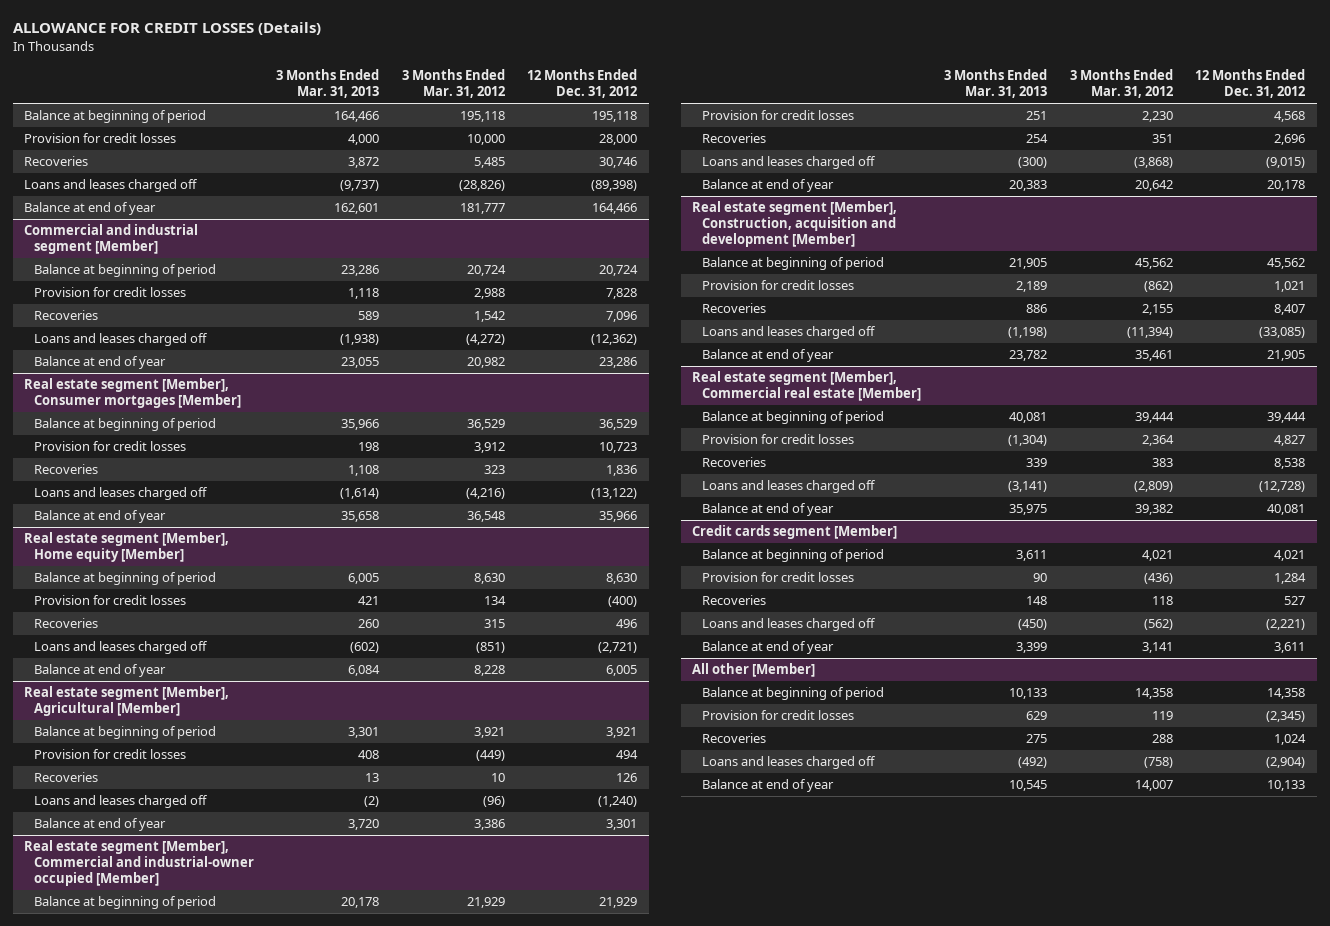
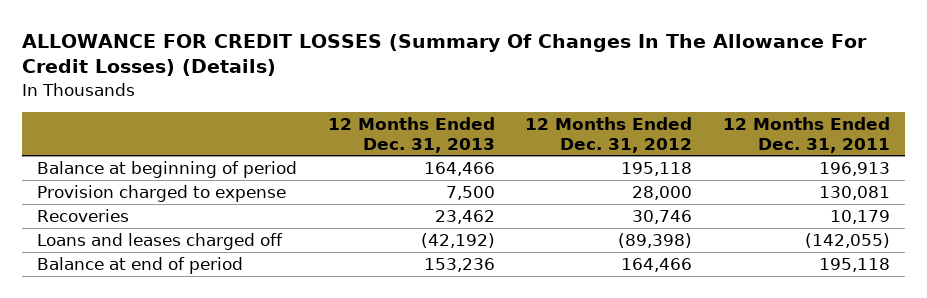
- ALLOWANCE FOR CREDIT LOSSES (Details)
+ ALLOWANCE FOR CREDIT LOSSES (Summary Of Changes In The Allowance For Credit Losses) (Details)
- | 3 Months Ended Mar. 31, 2013 | 3 Months Ended Mar. 31, 2012 | 12 Months Ended Dec. 31, 2012
+ | 12 Months Ended Dec. 31, 2013 | 12 Months Ended Dec. 31, 2012 | 12 Months Ended Dec. 31, 2011
- Provision for credit losses | 4,000 | 10,000 | 28,000
+ Provision charged to expense | 7,500 | 28,000 | 130,081
- Balance at end of year | 162,601 | 181,777 | 164,466
- Commercial and industrial segment [Member]
- Balance at beginning of period | 23,286 | 20,724 | 20,724
- Provision for credit losses | 1,118 | 2,988 | 7,828
- Recoveries | 589 | 1,542 | 7,096
- Loans and leases charged off | (1,938) | (4,272) | (12,362)
- Balance at end of year | 23,055 | 20,982 | 23,286
- Real estate segment [Member], Consumer mortgages [Member]
- Balance at beginning of period | 35,966 | 36,529 | 36,529
- Provision for credit losses | 198 | 3,912 | 10,723
- Recoveries | 1,108 | 323 | 1,836
- Loans and leases charged off | (1,614) | (4,216) | (13,122)
- Balance at end of year | 35,658 | 36,548 | 35,966
- Real estate segment [Member], Home equity [Member]
- Balance at beginning of period | 6,005 | 8,630 | 8,630
- Provision for credit losses | 421 | 134 | (400)
- Recoveries | 260 | 315 | 496
- Loans and leases charged off | (602) | (851) | (2,721)
- Balance at end of year | 6,084 | 8,228 | 6,005
- Real estate segment [Member], Agricultural [Member]
- Balance at beginning of period | 3,301 | 3,921 | 3,921
- Provision for credit losses | 408 | (449) | 494
- Recoveries | 13 | 10 | 126
- Loans and leases charged off | (2) | (96) | (1,240)
- Balance at end of year | 3,720 | 3,386 | 3,301
- Real estate segment [Member], Commercial and industrial-owner occupied [Member]
- Balance at beginning of period | 20,178 | 21,929 | 21,929
- Provision for credit losses | 251 | 2,230 | 4,568
- Recoveries | 254 | 351 | 2,696
- Loans and leases charged off | (300) | (3,868) | (9,015)
- Balance at end of year | 20,383 | 20,642 | 20,178
- Real estate segment [Member], Construction, acquisition and development [Member]
- Balance at beginning of period | 21,905 | 45,562 | 45,562
- Provision for credit losses | 2,189 | (862) | 1,021
- Recoveries | 886 | 2,155 | 8,407
- Loans and leases charged off | (1,198) | (11,394) | (33,085)
- Balance at end of year | 23,782 | 35,461 | 21,905
- Real estate segment [Member], Commercial real estate [Member]
- Balance at beginning of period | 40,081 | 39,444 | 39,444
- Provision for credit losses | (1,304) | 2,364 | 4,827
- Recoveries | 339 | 383 | 8,538
- Loans and leases charged off | (3,141) | (2,809) | (12,728)
- Balance at end of year | 35,975 | 39,382 | 40,081
- Credit cards segment [Member]
- Balance at beginning of period | 3,611 | 4,021 | 4,021
- Provision for credit losses | 90 | (436) | 1,284
- Recoveries | 148 | 118 | 527
- Loans and leases charged off | (450) | (562) | (2,221)
- Balance at end of year | 3,399 | 3,141 | 3,611
- All other [Member]
- Balance at beginning of period | 10,133 | 14,358 | 14,358
- Provision for credit losses | 629 | 119 | (2,345)
- Recoveries | 275 | 288 | 1,024
- Loans and leases charged off | (492) | (758) | (2,904)
- Balance at end of year | 10,545 | 14,007 | 10,133
+ Balance at end of period | 153,236 | 164,466 | 195,118

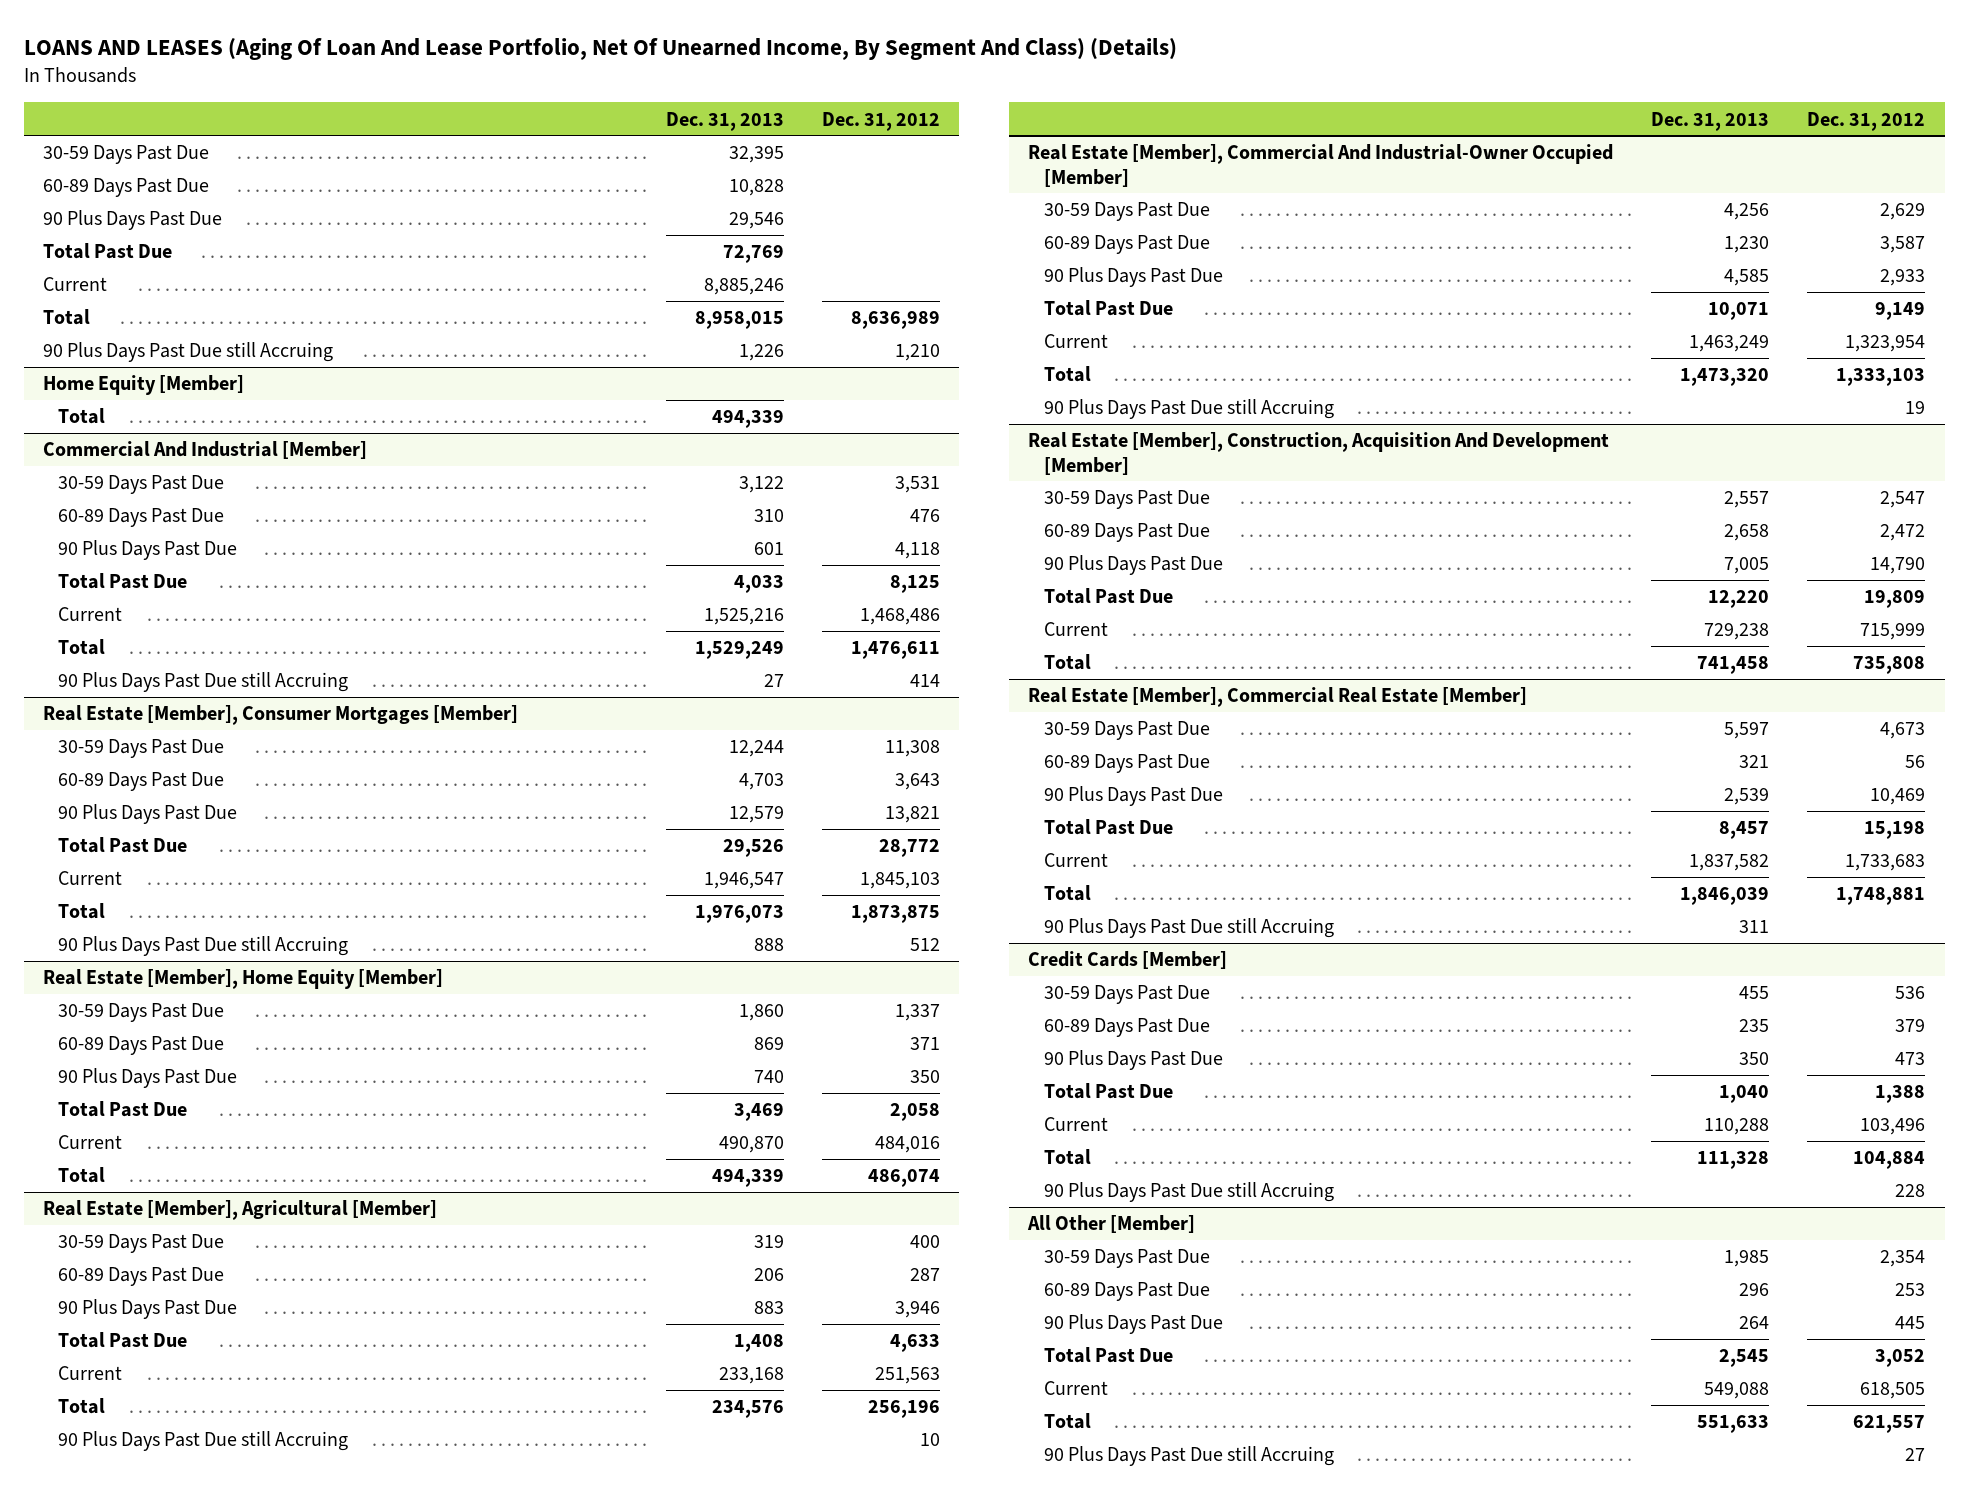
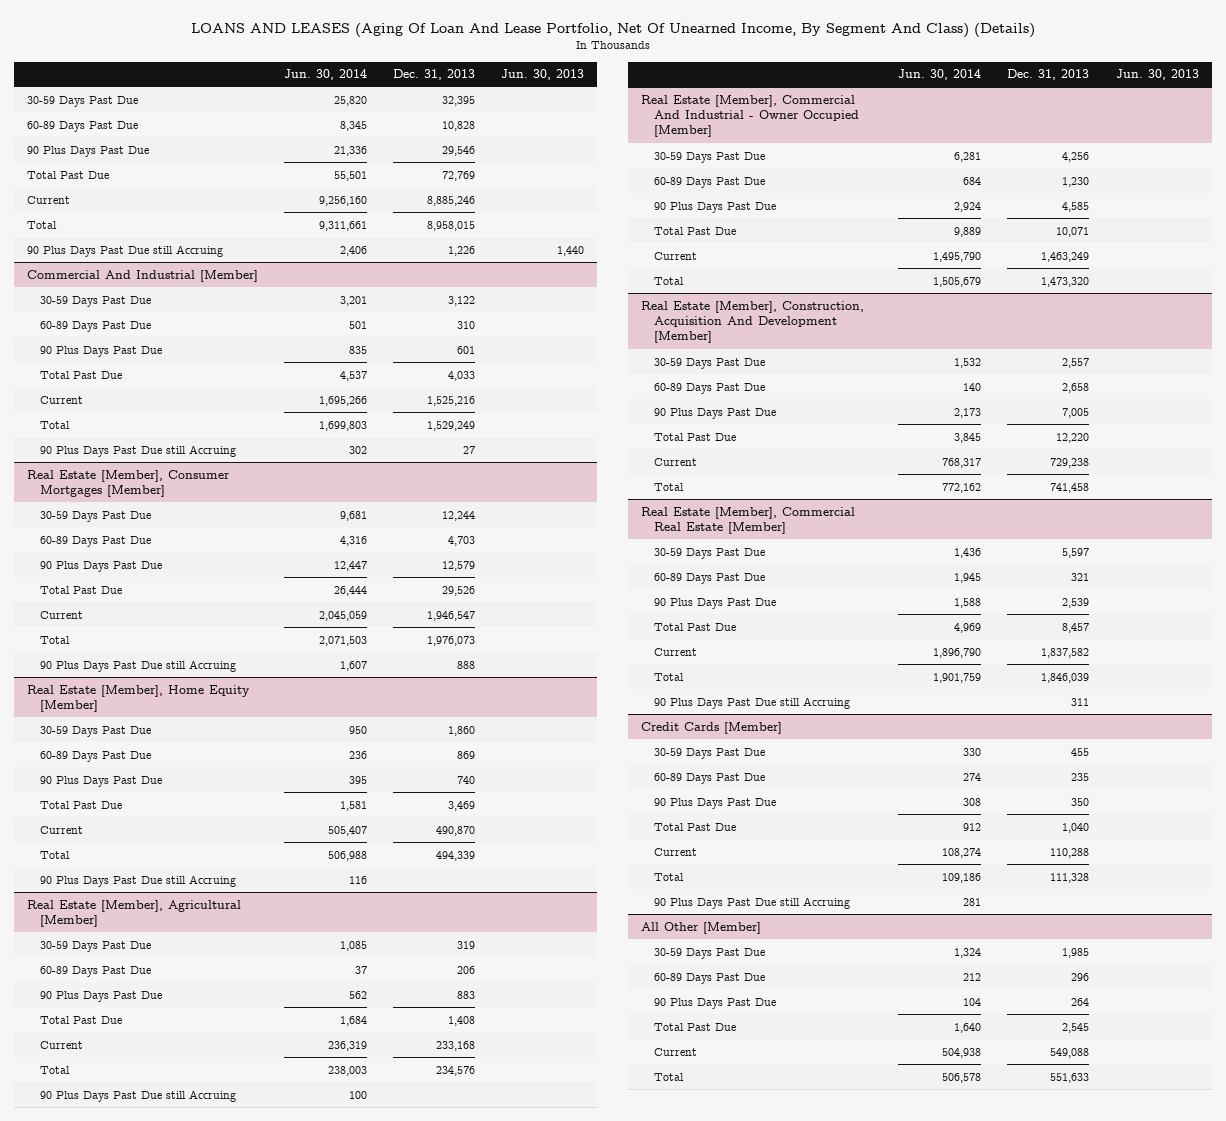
- | Dec. 31, 2013 | Dec. 31, 2012
+ | Jun. 30, 2014 | Dec. 31, 2013 | Jun. 30, 2013
- Home Equity [Member]
- Total | 494,339 |
@ Real Estate [Member], Home Equity [Member]
+ 90 Plus Days Past Due still Accruing | 116 | |
- Real Estate [Member], Commercial And Industrial-Owner Occupied [Member]
+ Real Estate [Member], Commercial And Industrial - Owner Occupied [Member]
- 90 Plus Days Past Due still Accruing | | 19
@ All Other [Member]
- 90 Plus Days Past Due still Accruing | | 27

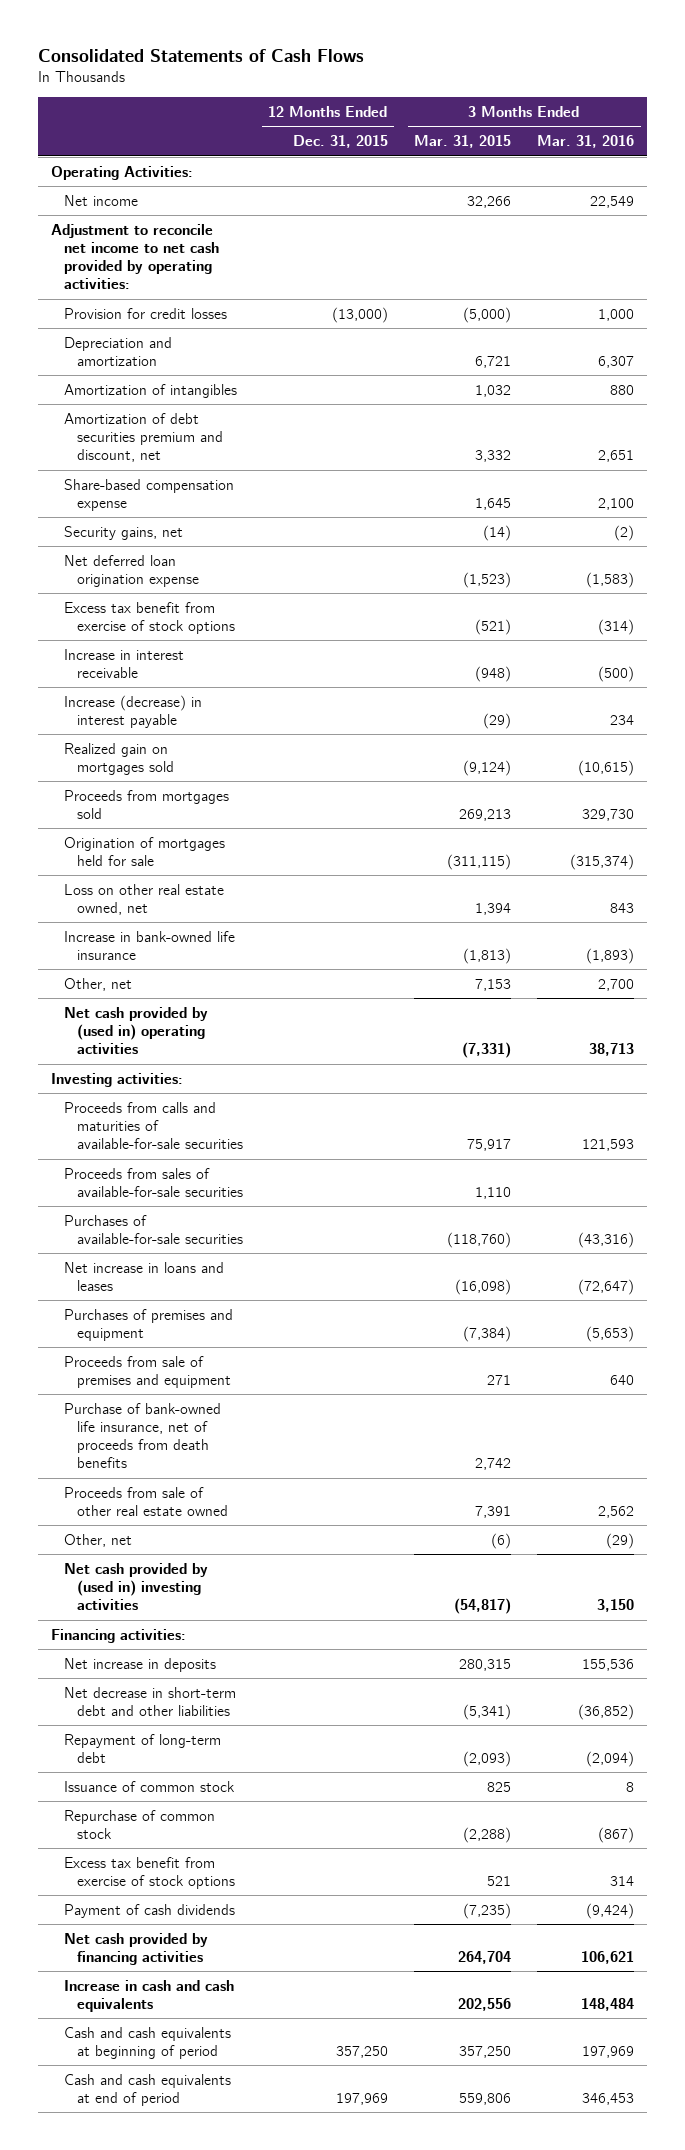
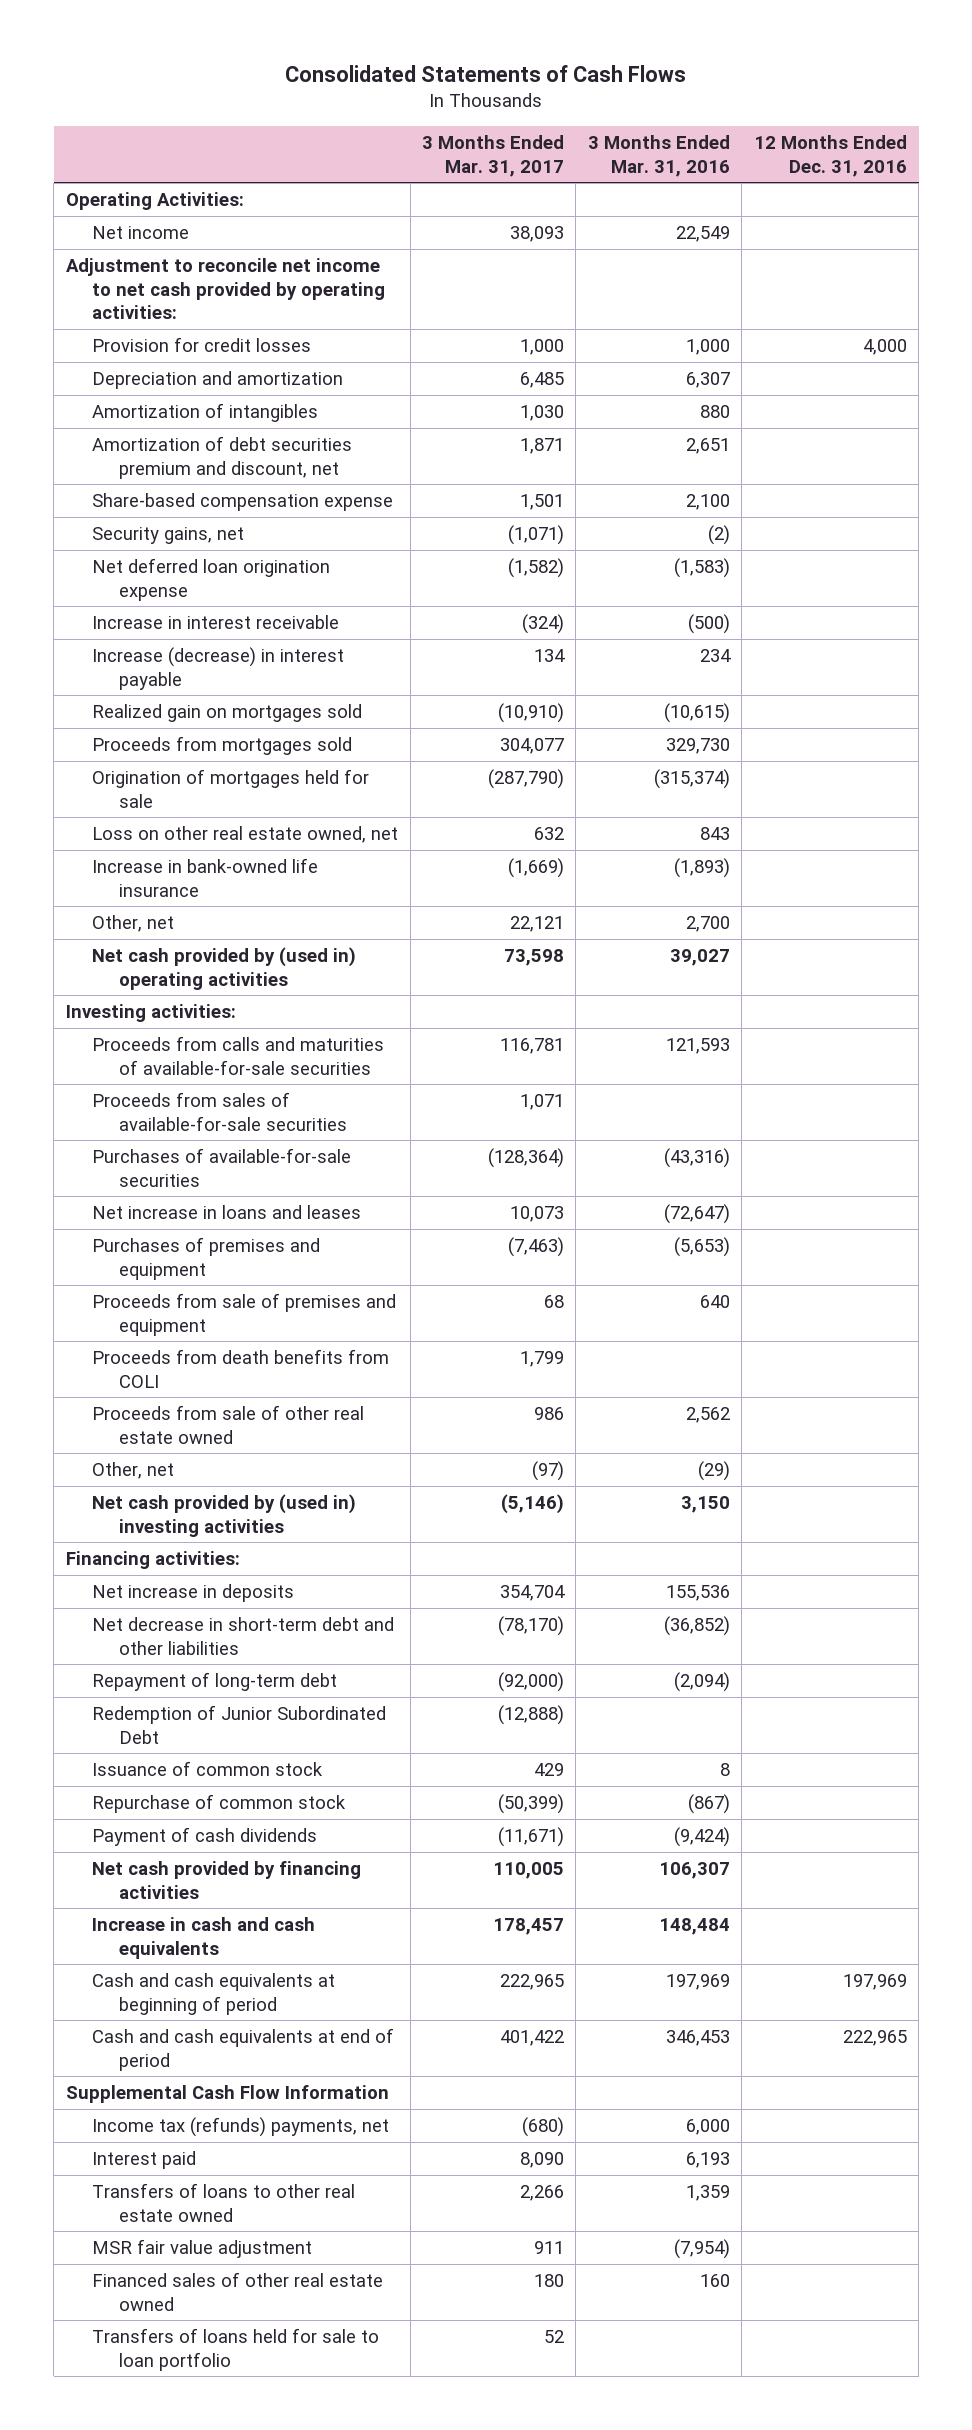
- | 12 Months Ended Dec. 31, 2015 | 3 Months Ended Mar. 31, 2015 | 3 Months Ended Mar. 31, 2016
+ | 3 Months Ended Mar. 31, 2017 | 3 Months Ended Mar. 31, 2016 | 12 Months Ended Dec. 31, 2016
- Excess tax benefit from exercise of stock options | | (521) | (314)
- Net cash provided by (used in) operating activities | | (7,331) | 38,713
+ Net cash provided by (used in) operating activities | 73,598 | 39,027 |
- Purchase of bank-owned life insurance, net of proceeds from death benefits | | 2,742 |
+ Proceeds from death benefits from COLI | 1,799 | |
+ Redemption of Junior Subordinated Debt | (12,888) | |
- Excess tax benefit from exercise of stock options | | 521 | 314
- Net cash provided by financing activities | | 264,704 | 106,621
+ Net cash provided by financing activities | 110,005 | 106,307 |
+ Supplemental Cash Flow Information
+ Income tax (refunds) payments, net | (680) | 6,000 |
+ Interest paid | 8,090 | 6,193 |
+ Transfers of loans to other real estate owned | 2,266 | 1,359 |
+ MSR fair value adjustment | 911 | (7,954) |
+ Financed sales of other real estate owned | 180 | 160 |
+ Transfers of loans held for sale to loan portfolio | 52 | |

